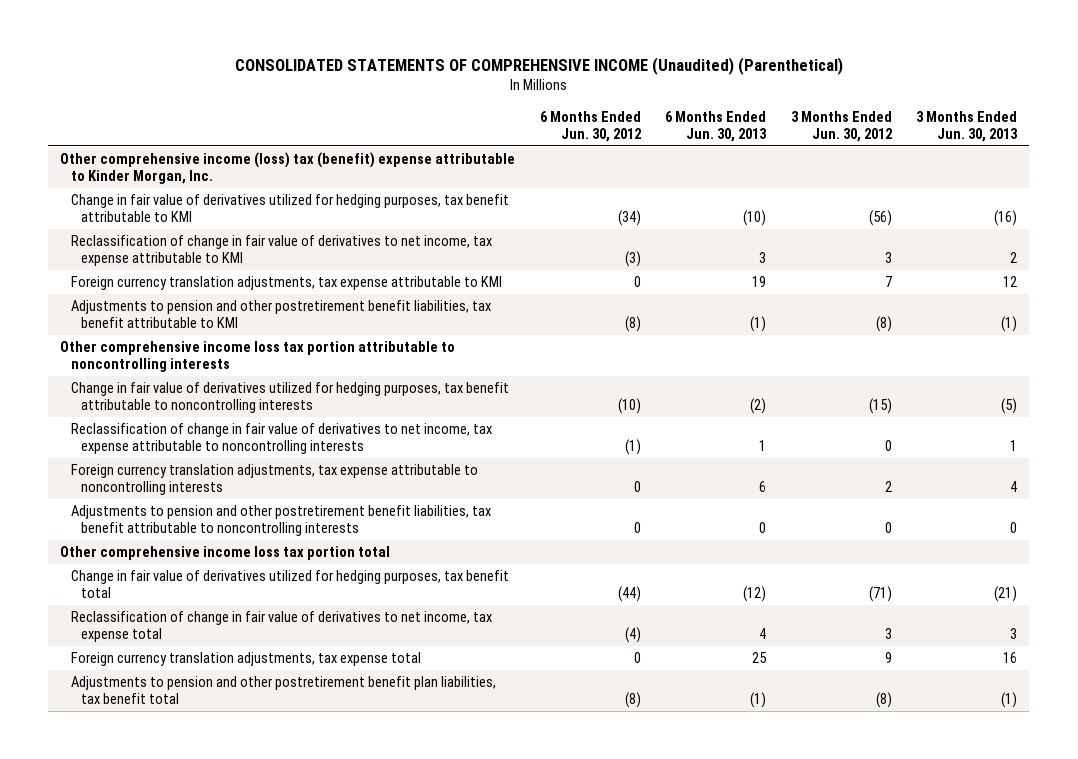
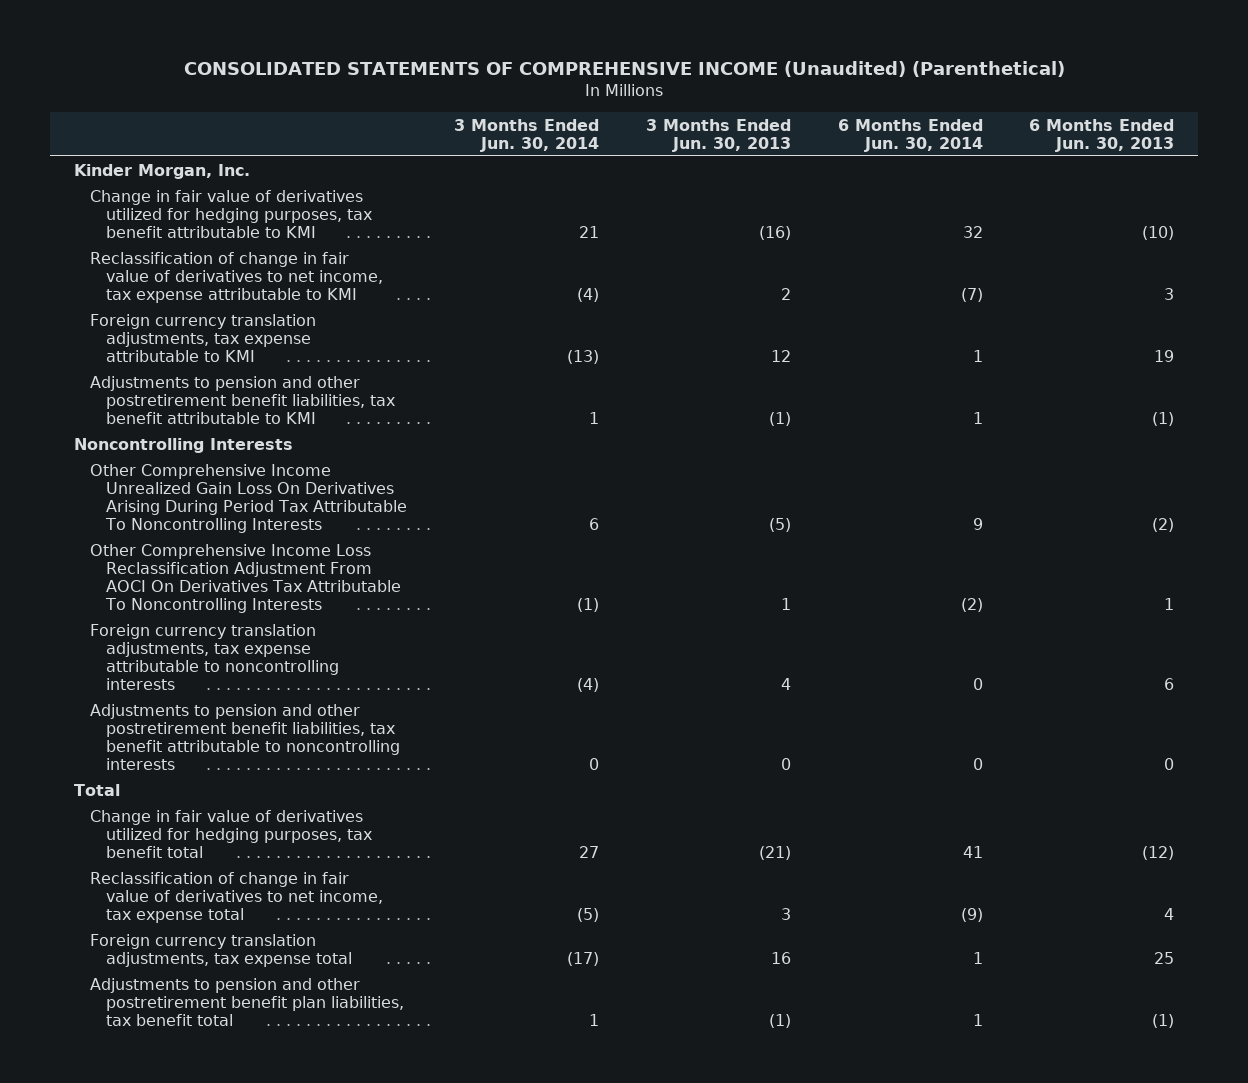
- | 6 Months Ended Jun. 30, 2012 | 6 Months Ended Jun. 30, 2013 | 3 Months Ended Jun. 30, 2012 | 3 Months Ended Jun. 30, 2013
+ | 3 Months Ended Jun. 30, 2014 | 3 Months Ended Jun. 30, 2013 | 6 Months Ended Jun. 30, 2014 | 6 Months Ended Jun. 30, 2013
- Other comprehensive income (loss) tax (benefit) expense attributable to Kinder Morgan, Inc.
+ Kinder Morgan, Inc.
- Other comprehensive income loss tax portion attributable to noncontrolling interests
- Change in fair value of derivatives utilized for hedging purposes, tax benefit attributable to noncontrolling interests | (10) | (2) | (15) | (5)
- Reclassification of change in fair value of derivatives to net income, tax expense attributable to noncontrolling interests | (1) | 1 | 0 | 1
+ Noncontrolling Interests
+ Other Comprehensive Income Unrealized Gain Loss On Derivatives Arising During Period Tax Attributable To Noncontrolling Interests | 6 | (5) | 9 | (2)
+ Other Comprehensive Income Loss Reclassification Adjustment From AOCI On Derivatives Tax Attributable To Noncontrolling Interests | (1) | 1 | (2) | 1
- Other comprehensive income loss tax portion total
+ Total

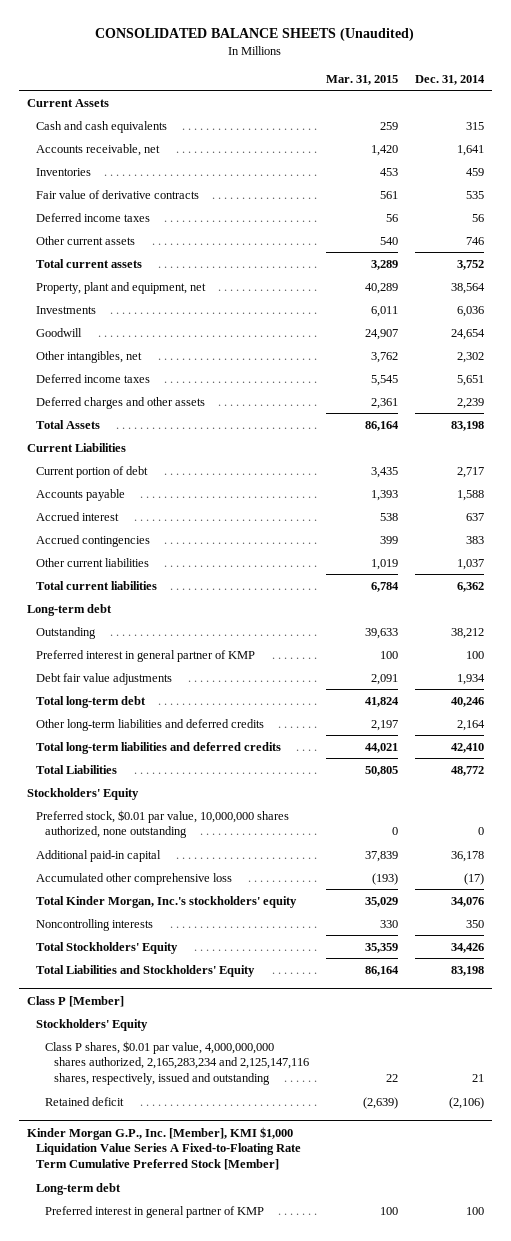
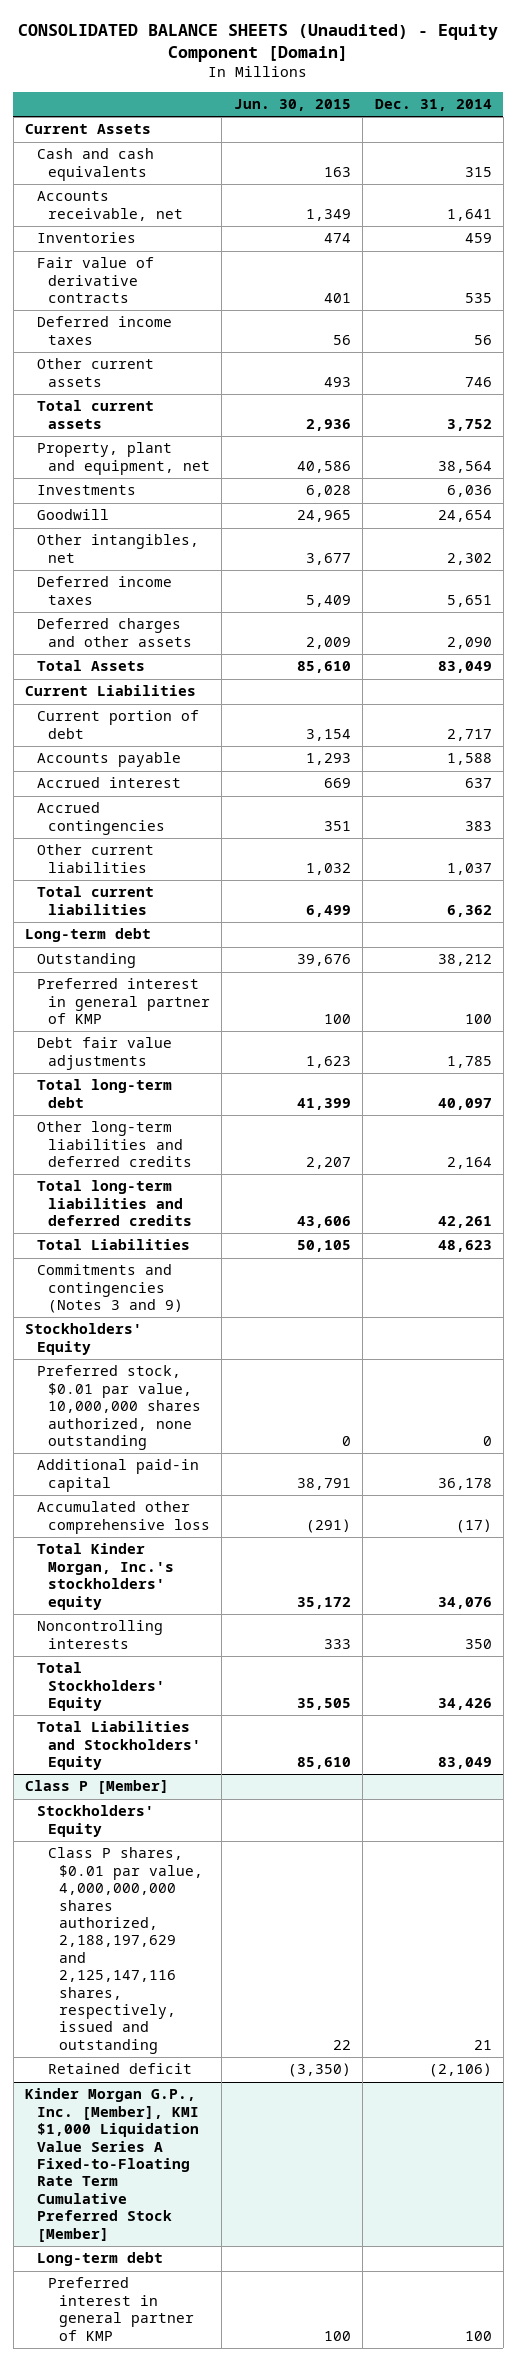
- CONSOLIDATED BALANCE SHEETS (Unaudited)
+ CONSOLIDATED BALANCE SHEETS (Unaudited) - Equity Component [Domain]
- | Mar. 31, 2015 | Dec. 31, 2014
+ | Jun. 30, 2015 | Dec. 31, 2014
- Deferred charges and other assets | 2,361 | 2,239
- Total Assets | 86,164 | 83,198
+ Deferred charges and other assets | 2,009 | 2,090
+ Total Assets | 85,610 | 83,049
- Debt fair value adjustments | 2,091 | 1,934
- Total long-term debt | 41,824 | 40,246
+ Debt fair value adjustments | 1,623 | 1,785
+ Total long-term debt | 41,399 | 40,097
- Total long-term liabilities and deferred credits | 44,021 | 42,410
- Total Liabilities | 50,805 | 48,772
+ Total long-term liabilities and deferred credits | 43,606 | 42,261
+ Total Liabilities | 50,105 | 48,623
+ Commitments and contingencies (Notes 3 and 9)
- Total Liabilities and Stockholders' Equity | 86,164 | 83,198
+ Total Liabilities and Stockholders' Equity | 85,610 | 83,049
@ Class P [Member]
- Class P shares, $0.01 par value, 4,000,000,000 shares authorized, 2,165,283,234 and 2,125,147,116 shares, respectively, issued and outstanding | 22 | 21
+ Class P shares, $0.01 par value, 4,000,000,000 shares authorized, 2,188,197,629 and 2,125,147,116 shares, respectively, issued and outstanding | 22 | 21

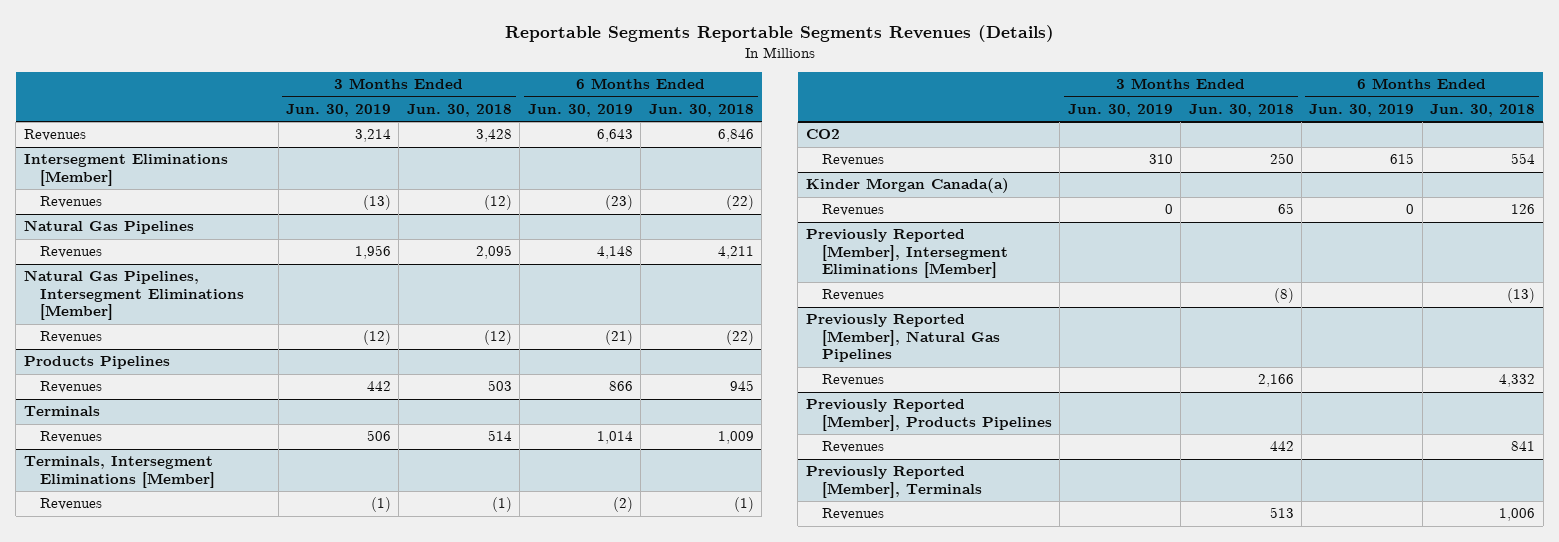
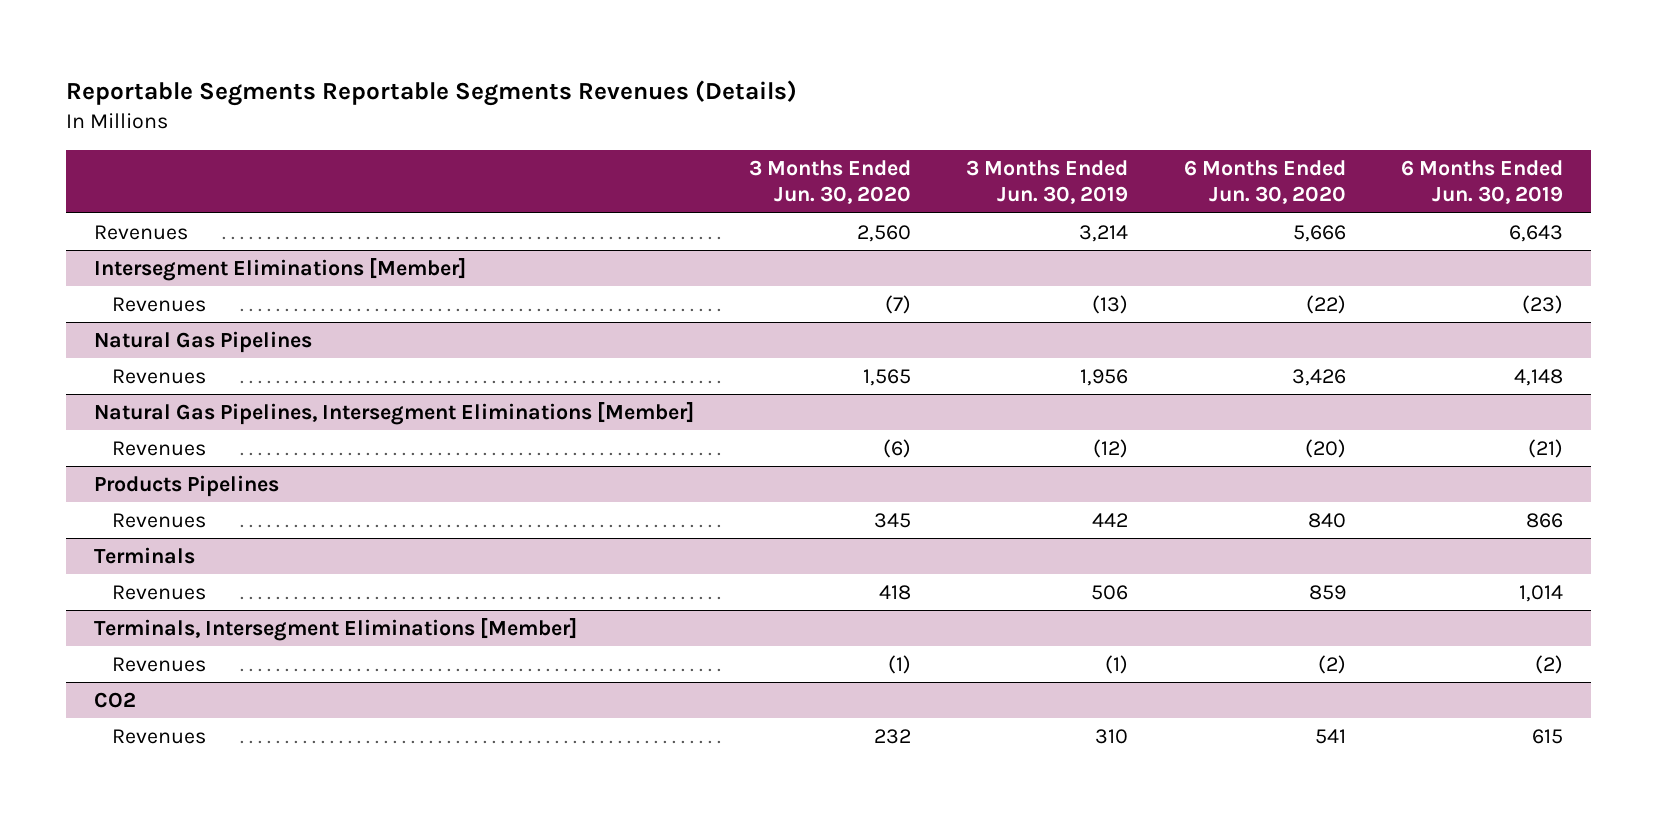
- | 3 Months Ended Jun. 30, 2019 | 3 Months Ended Jun. 30, 2018 | 6 Months Ended Jun. 30, 2019 | 6 Months Ended Jun. 30, 2018
+ | 3 Months Ended Jun. 30, 2020 | 3 Months Ended Jun. 30, 2019 | 6 Months Ended Jun. 30, 2020 | 6 Months Ended Jun. 30, 2019
- Kinder Morgan Canada(a)
- Revenues | 0 | 65 | 0 | 126
- Previously Reported [Member], Intersegment Eliminations [Member]
- Revenues | | (8) | | (13)
- Previously Reported [Member], Natural Gas Pipelines
- Revenues | | 2,166 | | 4,332
- Previously Reported [Member], Products Pipelines
- Revenues | | 442 | | 841
- Previously Reported [Member], Terminals
- Revenues | | 513 | | 1,006

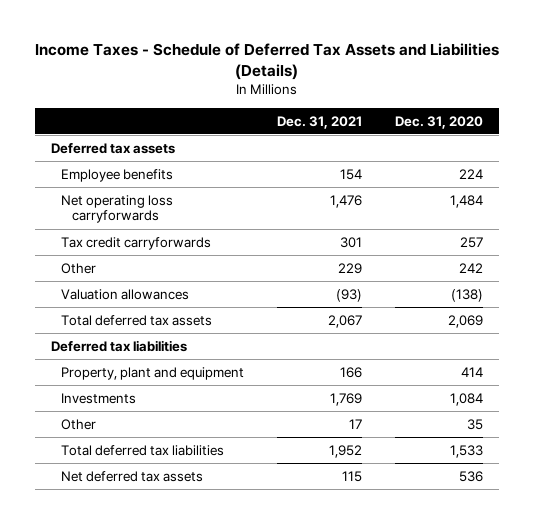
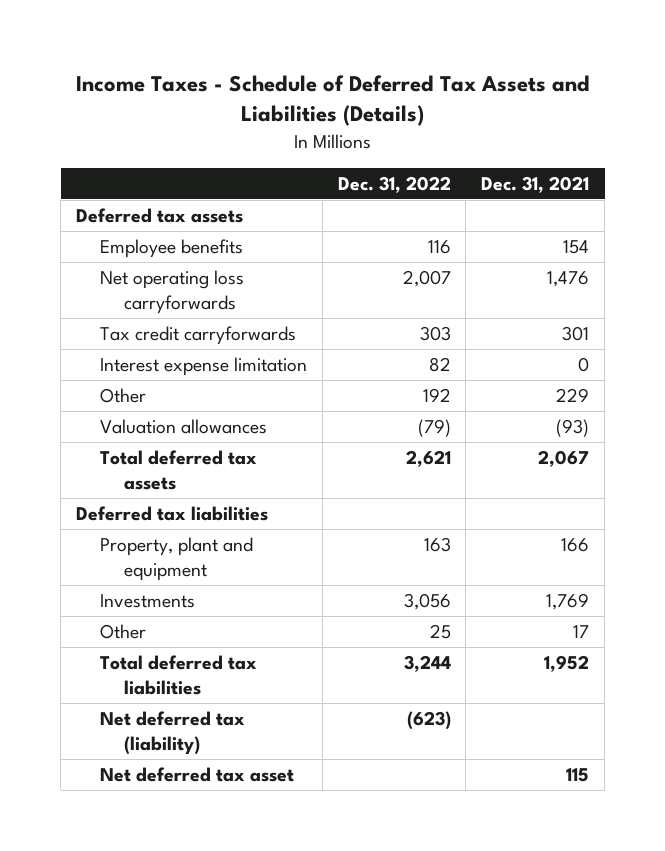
- | Dec. 31, 2021 | Dec. 31, 2020
+ | Dec. 31, 2022 | Dec. 31, 2021
+ Interest expense limitation | 82 | 0
- Net deferred tax assets | 115 | 536
+ Net deferred tax (liability) | (623) |
+ Net deferred tax asset | | 115

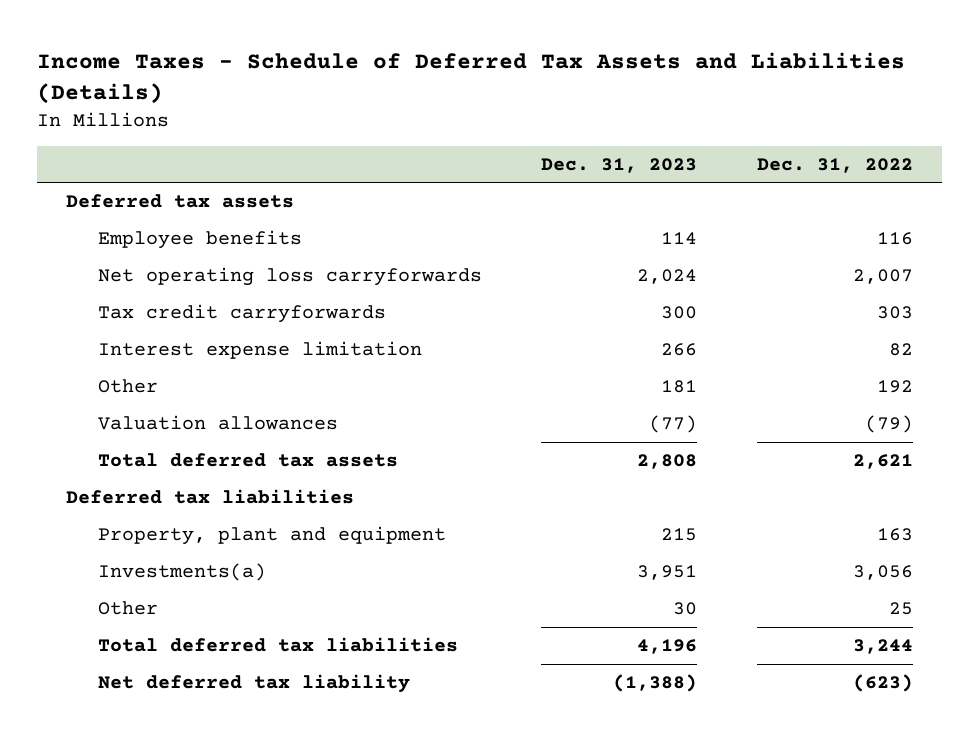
- | Dec. 31, 2022 | Dec. 31, 2021
+ | Dec. 31, 2023 | Dec. 31, 2022
- Investments | 3,056 | 1,769
+ Investments(a) | 3,951 | 3,056
- Net deferred tax (liability) | (623) |
- Net deferred tax asset | | 115
+ Net deferred tax liability | (1,388) | (623)

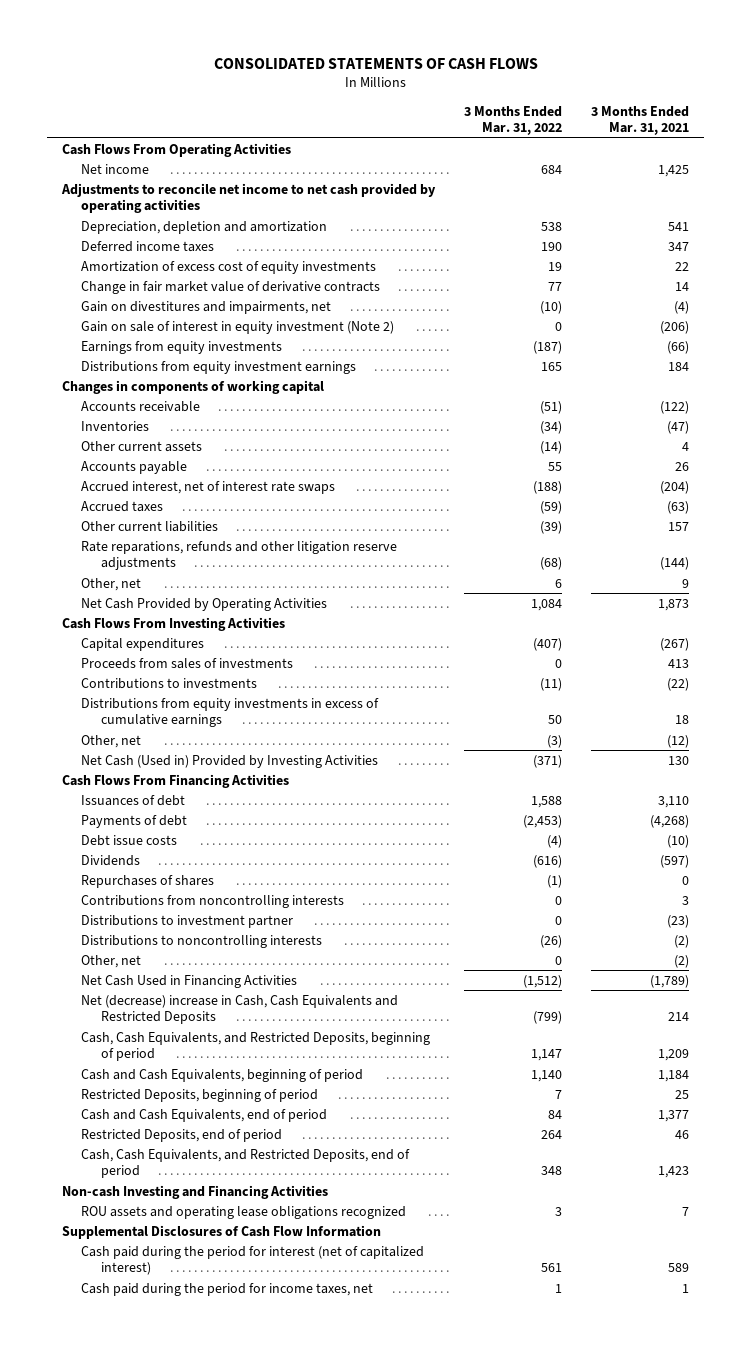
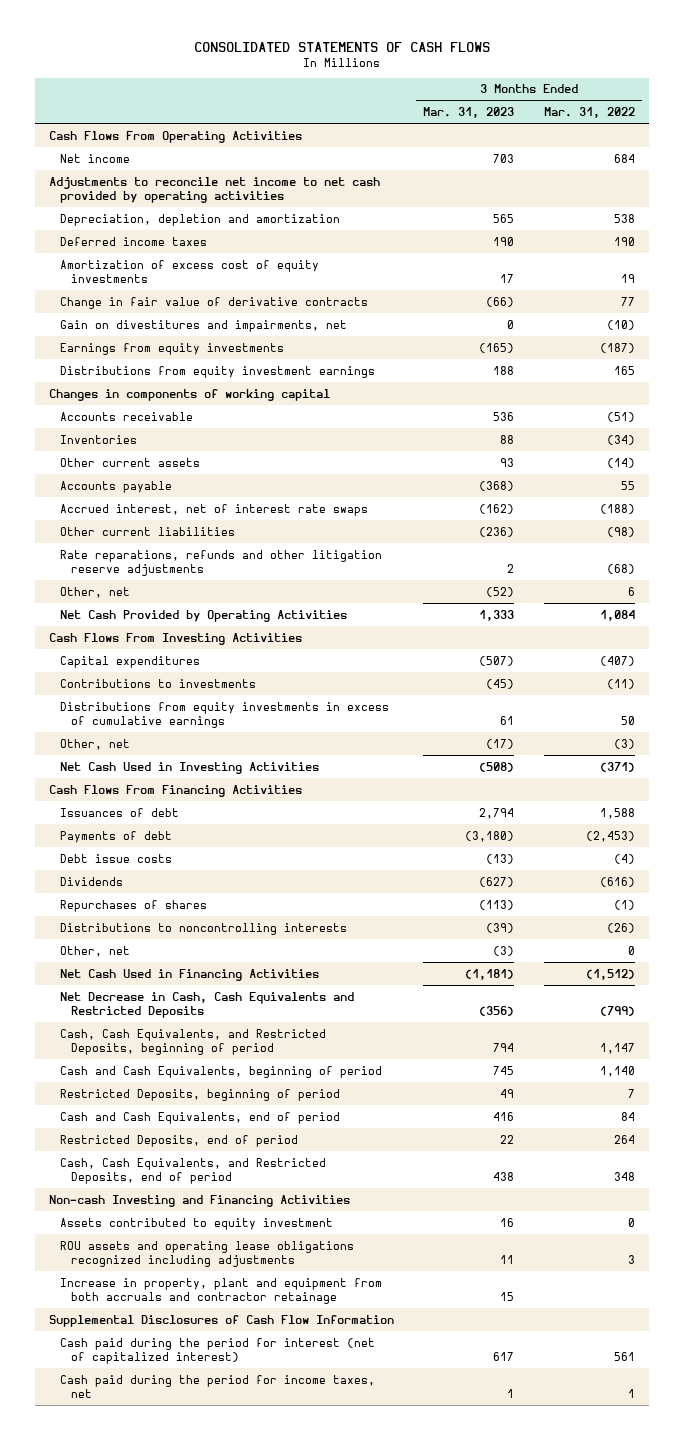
- | 3 Months Ended Mar. 31, 2022 | 3 Months Ended Mar. 31, 2021
+ | 3 Months Ended Mar. 31, 2023 | 3 Months Ended Mar. 31, 2022
- Change in fair market value of derivative contracts | 77 | 14
+ Change in fair value of derivative contracts | (66) | 77
- Gain on sale of interest in equity investment (Note 2) | 0 | (206)
- Accrued taxes | (59) | (63)
- Other current liabilities | (39) | 157
+ Other current liabilities | (236) | (98)
- Proceeds from sales of investments | 0 | 413
- Net Cash (Used in) Provided by Investing Activities | (371) | 130
+ Net Cash Used in Investing Activities | (508) | (371)
- Contributions from noncontrolling interests | 0 | 3
- Distributions to investment partner | 0 | (23)
- Net (decrease) increase in Cash, Cash Equivalents and Restricted Deposits | (799) | 214
+ Net Decrease in Cash, Cash Equivalents and Restricted Deposits | (356) | (799)
- ROU assets and operating lease obligations recognized | 3 | 7
+ Assets contributed to equity investment | 16 | 0
+ ROU assets and operating lease obligations recognized including adjustments | 11 | 3
+ Increase in property, plant and equipment from both accruals and contractor retainage | 15 |

